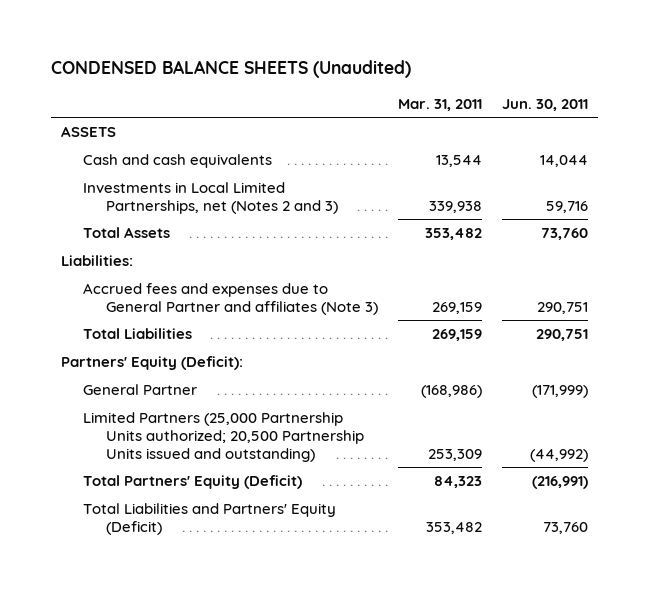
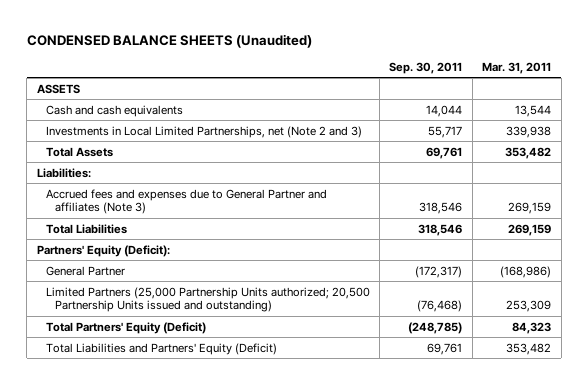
- | Mar. 31, 2011 | Jun. 30, 2011
+ | Sep. 30, 2011 | Mar. 31, 2011
- Investments in Local Limited Partnerships, net (Notes 2 and 3) | 339,938 | 59,716
+ Investments in Local Limited Partnerships, net (Note 2 and 3) | 55,717 | 339,938

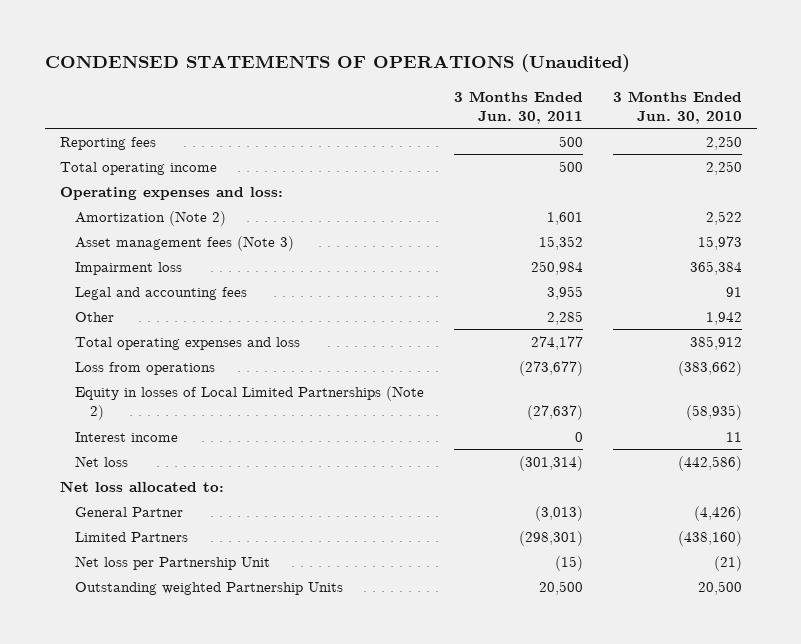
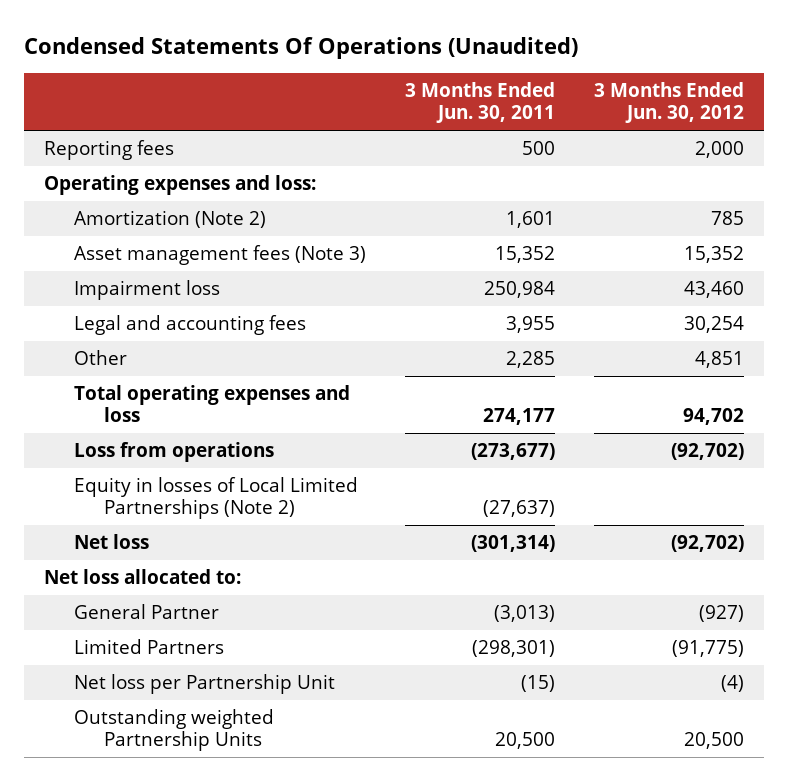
- CONDENSED STATEMENTS OF OPERATIONS (Unaudited)
+ Condensed Statements Of Operations (Unaudited)
- | 3 Months Ended Jun. 30, 2011 | 3 Months Ended Jun. 30, 2010
+ | 3 Months Ended Jun. 30, 2011 | 3 Months Ended Jun. 30, 2012
- Total operating income | 500 | 2,250
- Interest income | 0 | 11

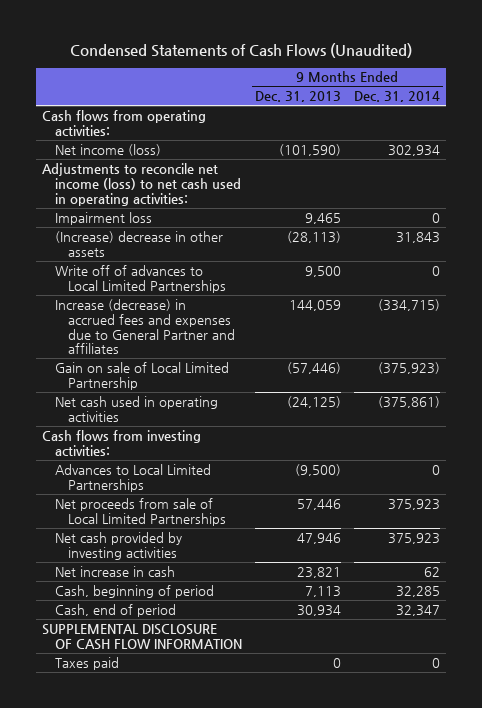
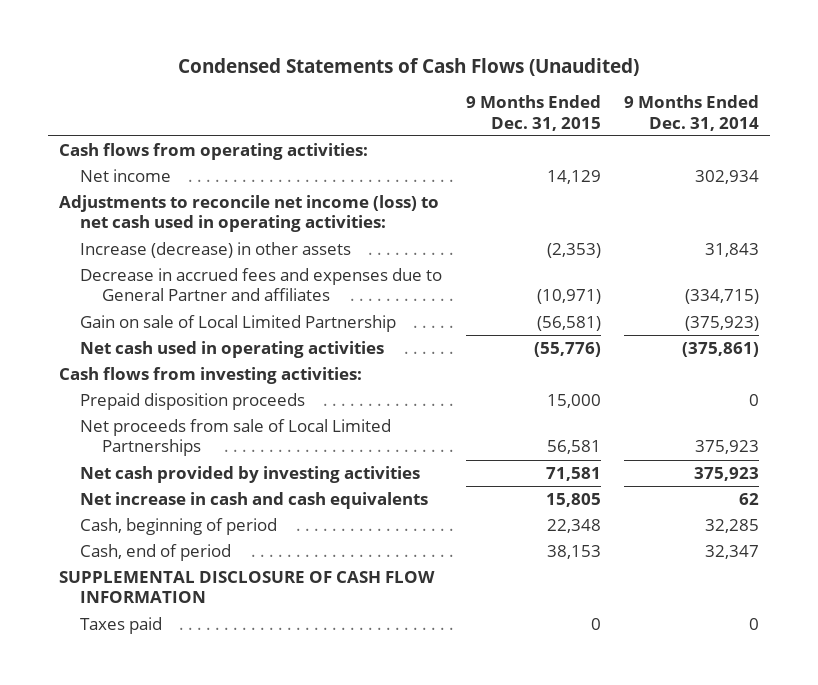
- | 9 Months Ended Dec. 31, 2013 | 9 Months Ended Dec. 31, 2014
+ | 9 Months Ended Dec. 31, 2015 | 9 Months Ended Dec. 31, 2014
- Net income (loss) | (101,590) | 302,934
+ Net income | 14,129 | 302,934
- Impairment loss | 9,465 | 0
- (Increase) decrease in other assets | (28,113) | 31,843
- Write off of advances to Local Limited Partnerships | 9,500 | 0
- Increase (decrease) in accrued fees and expenses due to General Partner and affiliates | 144,059 | (334,715)
+ Increase (decrease) in other assets | (2,353) | 31,843
+ Decrease in accrued fees and expenses due to General Partner and affiliates | (10,971) | (334,715)
- Advances to Local Limited Partnerships | (9,500) | 0
+ Prepaid disposition proceeds | 15,000 | 0
- Net increase in cash | 23,821 | 62
+ Net increase in cash and cash equivalents | 15,805 | 62

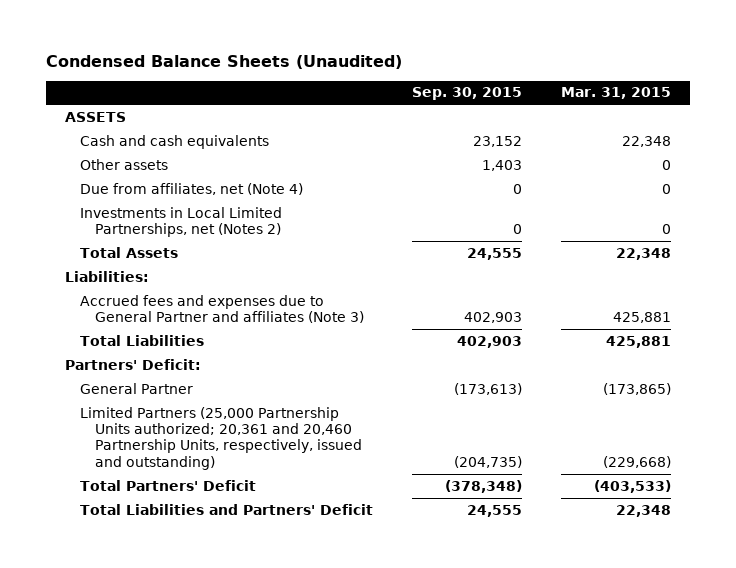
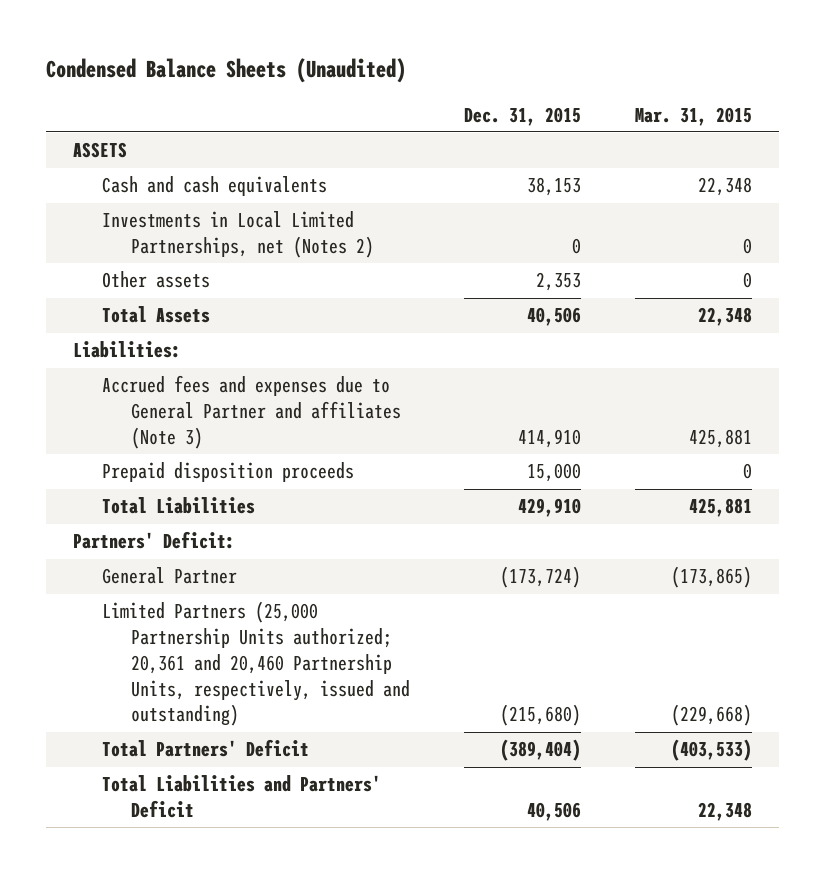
- | Sep. 30, 2015 | Mar. 31, 2015
+ | Dec. 31, 2015 | Mar. 31, 2015
- Due from affiliates, net (Note 4) | 0 | 0
moved down: Other assets | 2,353 | 0
+ Prepaid disposition proceeds | 15,000 | 0

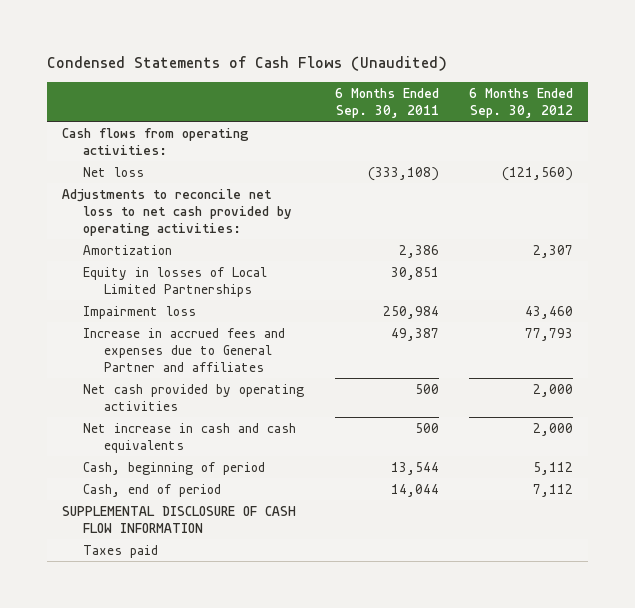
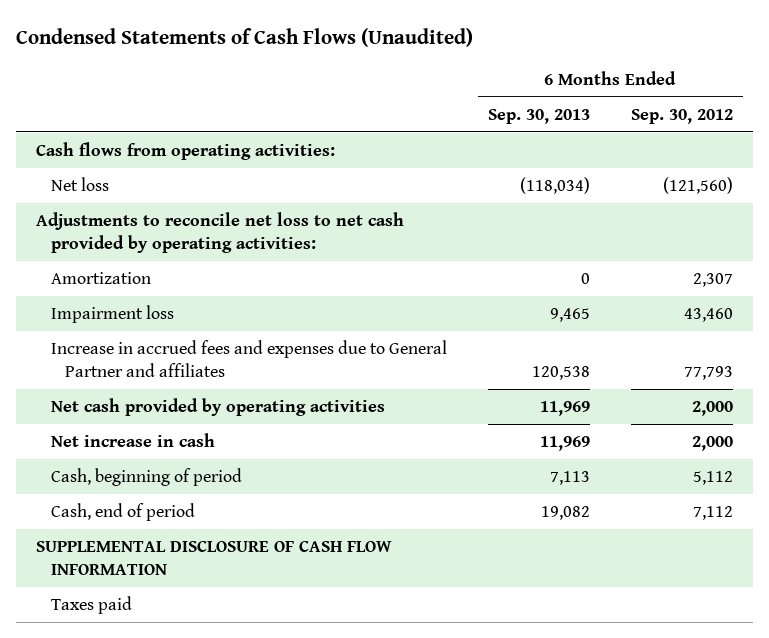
- | 6 Months Ended Sep. 30, 2011 | 6 Months Ended Sep. 30, 2012
+ | 6 Months Ended Sep. 30, 2013 | 6 Months Ended Sep. 30, 2012
- Equity in losses of Local Limited Partnerships | 30,851 |
- Net increase in cash and cash equivalents | 500 | 2,000
+ Net increase in cash | 11,969 | 2,000

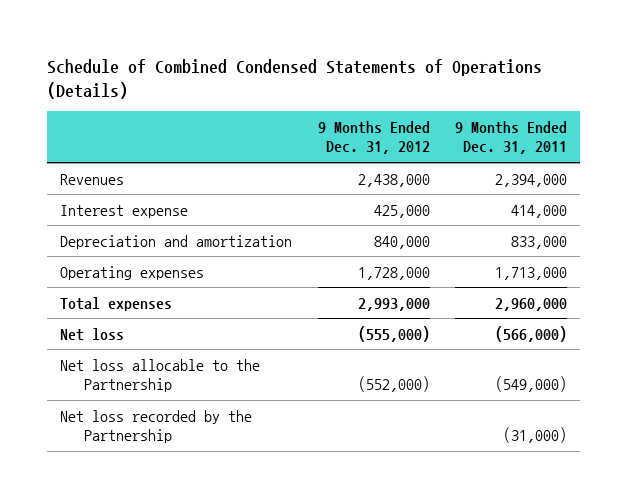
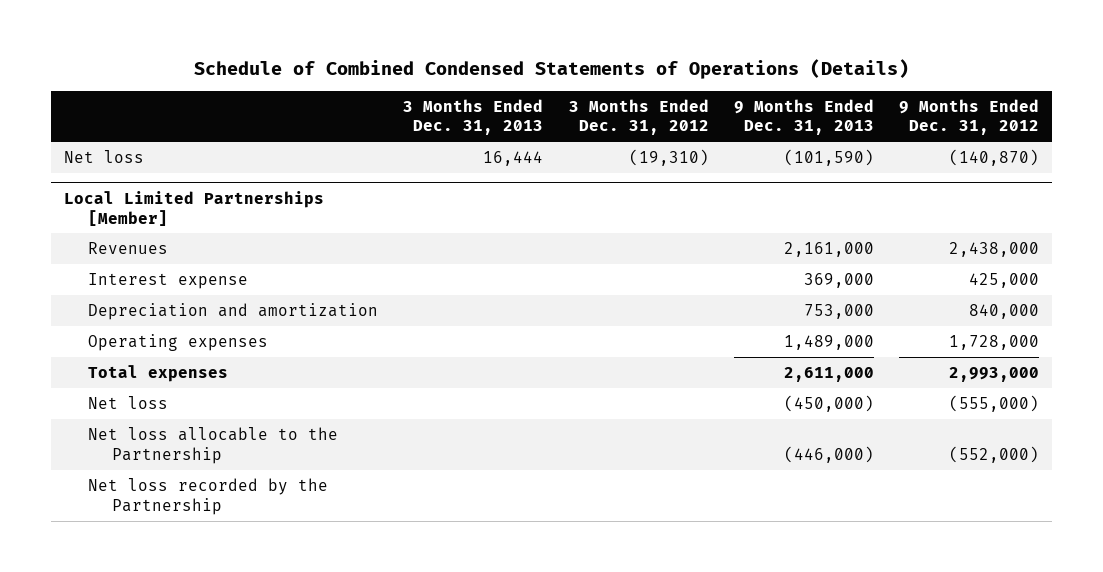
- | 9 Months Ended Dec. 31, 2012 | 9 Months Ended Dec. 31, 2011
+ | 3 Months Ended Dec. 31, 2013 | 3 Months Ended Dec. 31, 2012 | 9 Months Ended Dec. 31, 2013 | 9 Months Ended Dec. 31, 2012
+ Net loss | 16,444 | (19,310) | (101,590) | (140,870)
+ Local Limited Partnerships [Member]

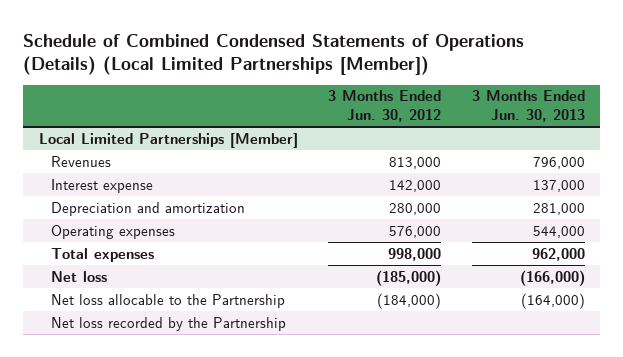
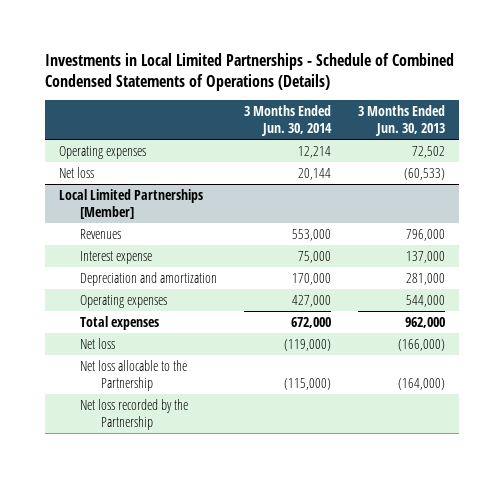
- Schedule of Combined Condensed Statements of Operations (Details) (Local Limited Partnerships [Member])
+ Investments in Local Limited Partnerships - Schedule of Combined Condensed Statements of Operations (Details)
- | 3 Months Ended Jun. 30, 2012 | 3 Months Ended Jun. 30, 2013
+ | 3 Months Ended Jun. 30, 2014 | 3 Months Ended Jun. 30, 2013
+ Operating expenses | 12,214 | 72,502
+ Net loss | 20,144 | (60,533)

